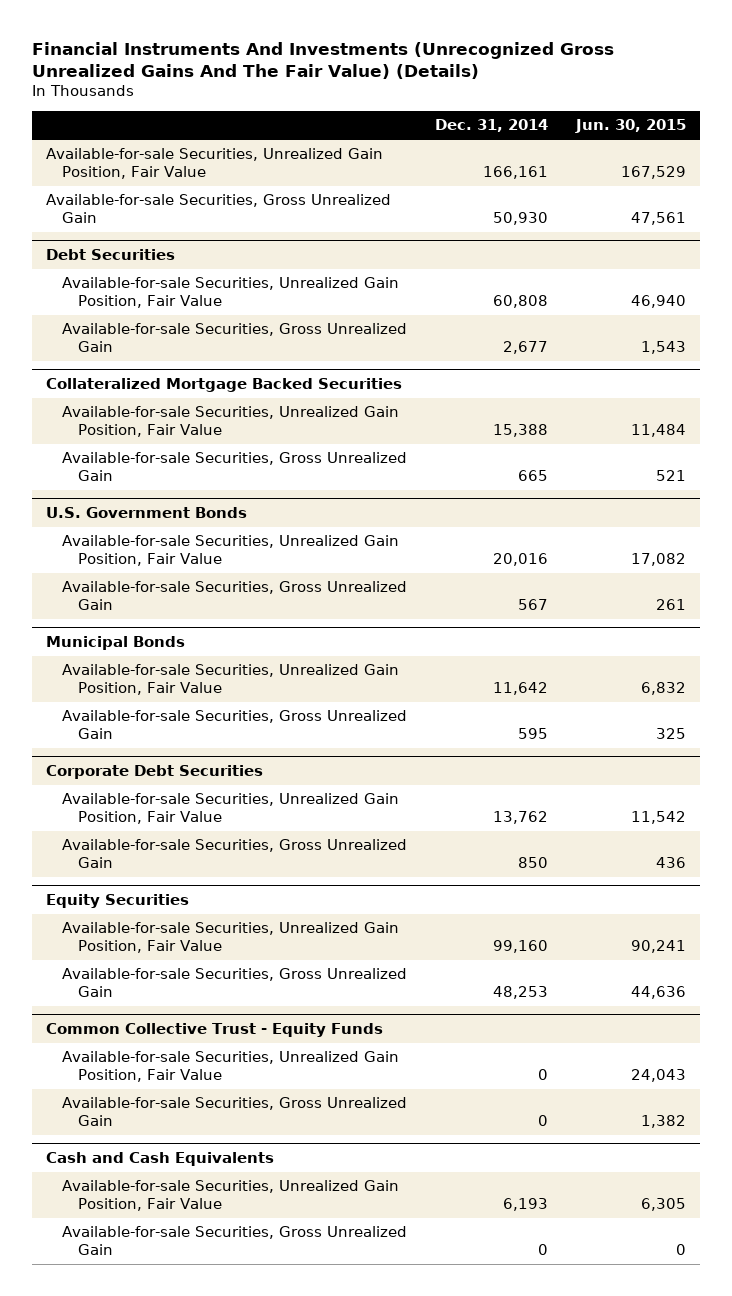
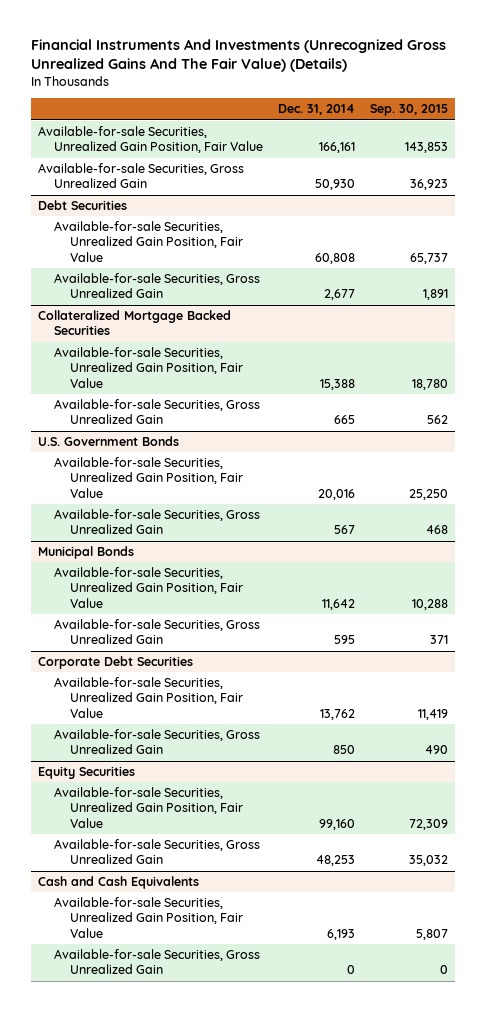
- | Dec. 31, 2014 | Jun. 30, 2015
+ | Dec. 31, 2014 | Sep. 30, 2015
- Common Collective Trust - Equity Funds
- Available-for-sale Securities, Unrealized Gain Position, Fair Value | 0 | 24,043
- Available-for-sale Securities, Gross Unrealized Gain | 0 | 1,382

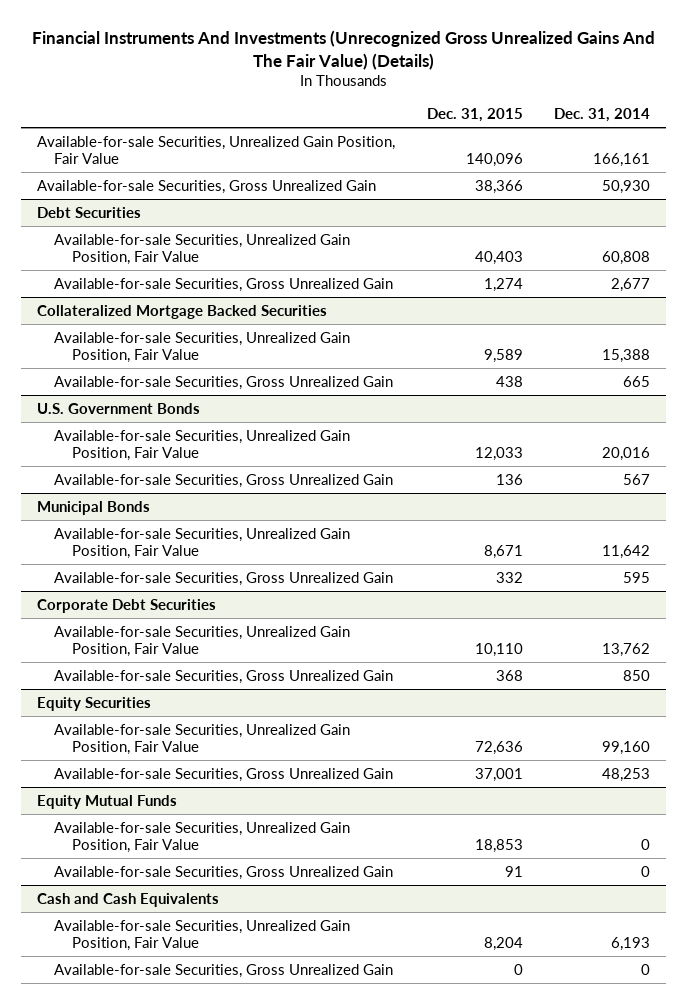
- | Dec. 31, 2014 | Sep. 30, 2015
+ | Dec. 31, 2015 | Dec. 31, 2014
+ Equity Mutual Funds
+ Available-for-sale Securities, Unrealized Gain Position, Fair Value | 18,853 | 0
+ Available-for-sale Securities, Gross Unrealized Gain | 91 | 0

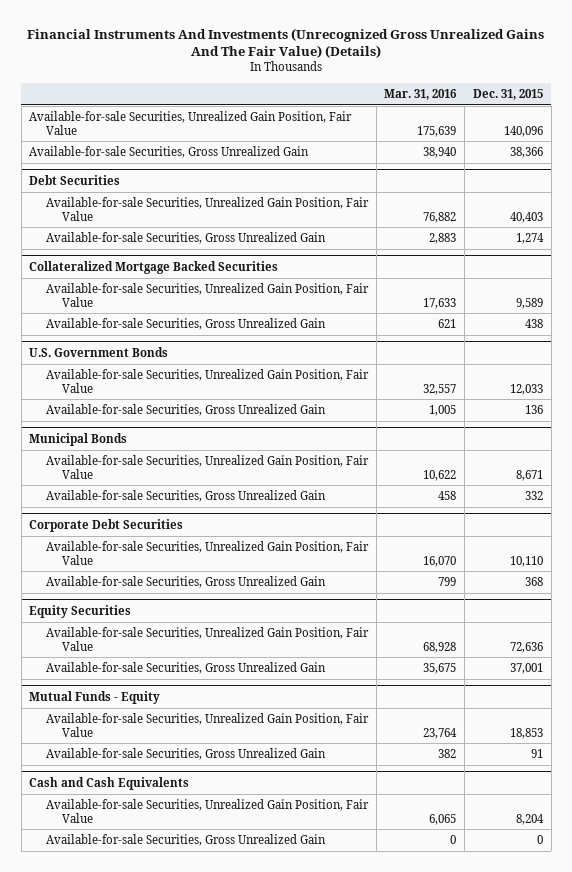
- | Dec. 31, 2015 | Dec. 31, 2014
+ | Mar. 31, 2016 | Dec. 31, 2015
- Equity Mutual Funds
+ Mutual Funds - Equity

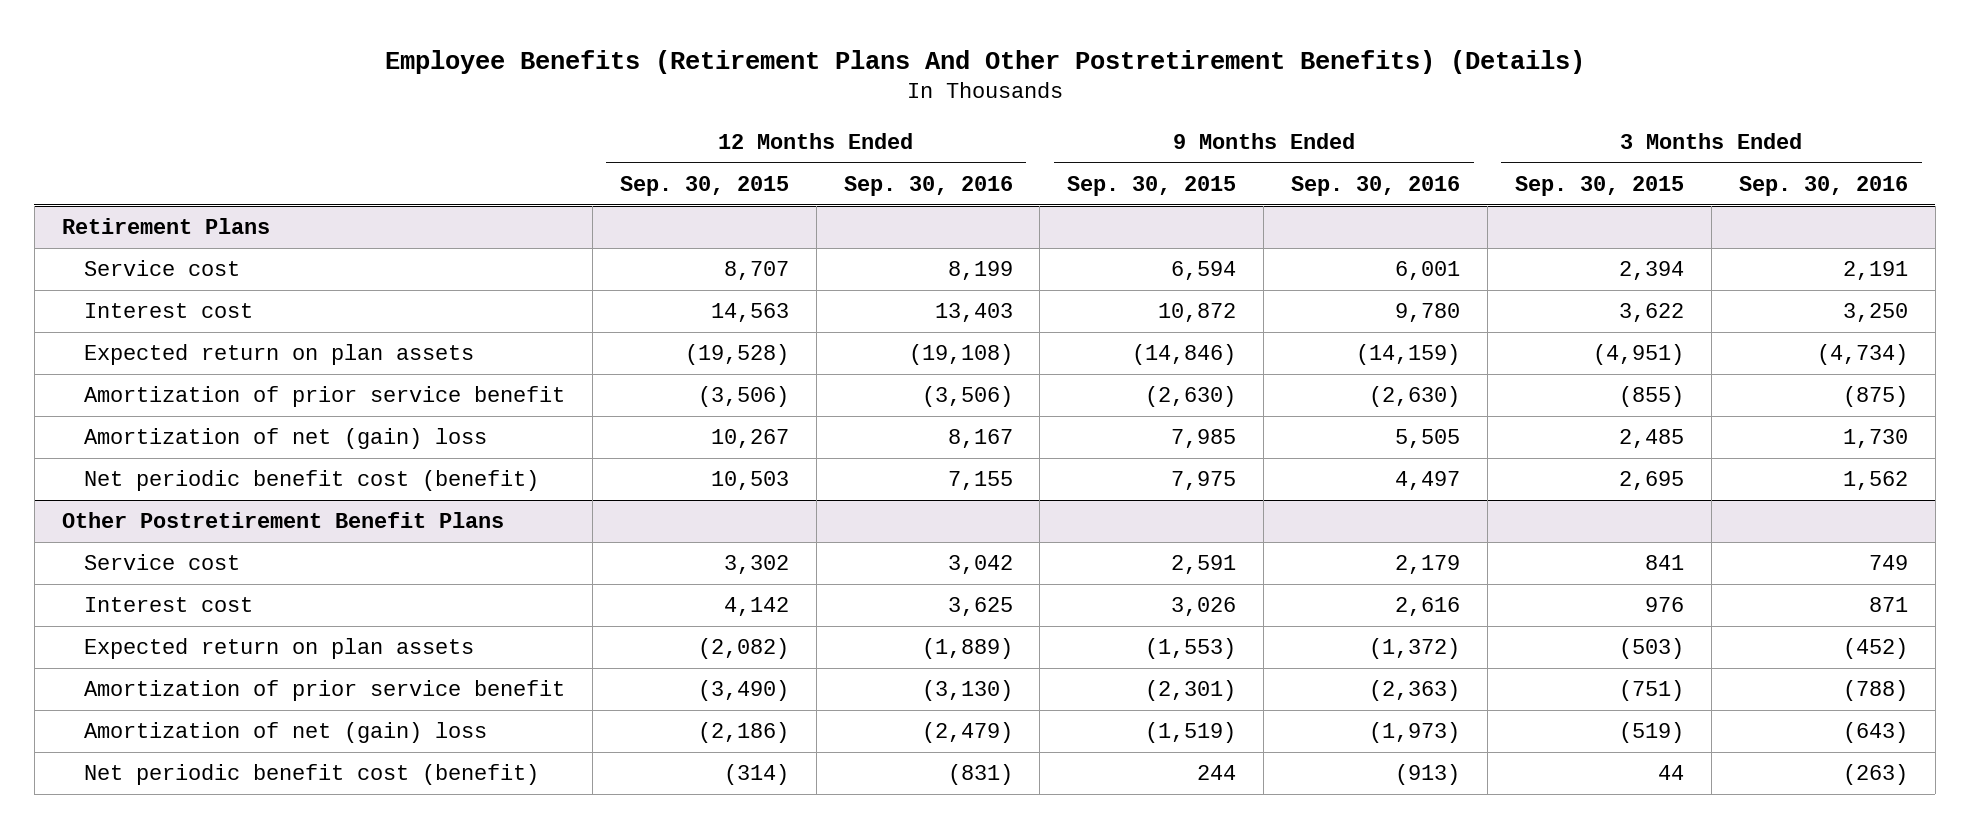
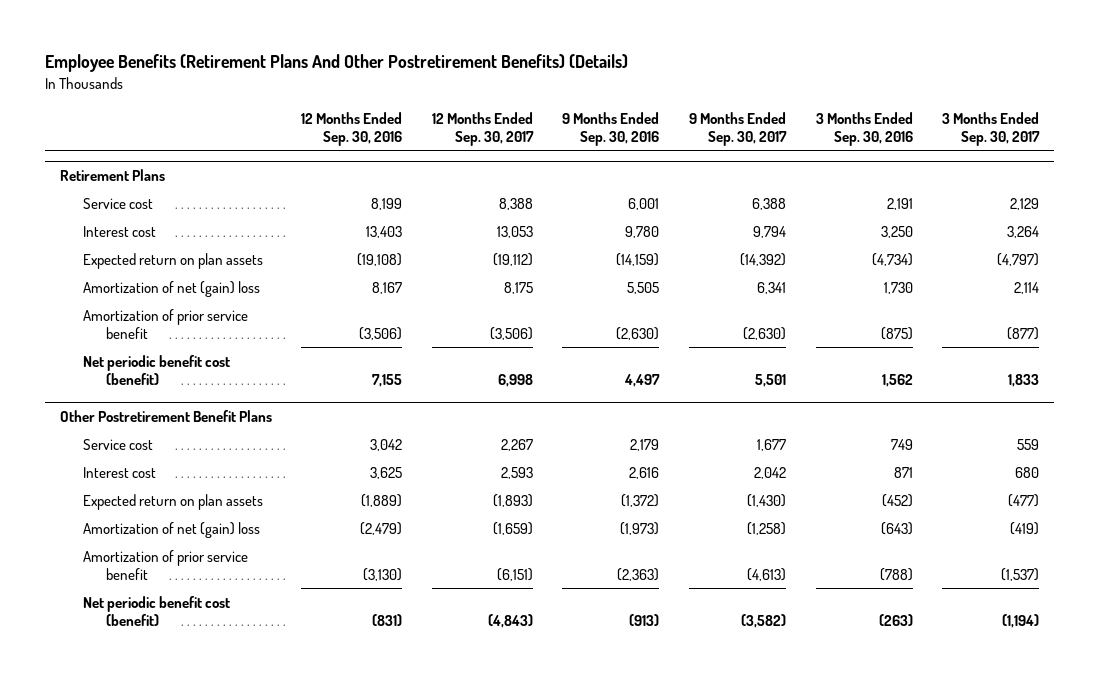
- | 12 Months Ended Sep. 30, 2015 | 12 Months Ended Sep. 30, 2016 | 9 Months Ended Sep. 30, 2015 | 9 Months Ended Sep. 30, 2016 | 3 Months Ended Sep. 30, 2015 | 3 Months Ended Sep. 30, 2016
+ | 12 Months Ended Sep. 30, 2016 | 12 Months Ended Sep. 30, 2017 | 9 Months Ended Sep. 30, 2016 | 9 Months Ended Sep. 30, 2017 | 3 Months Ended Sep. 30, 2016 | 3 Months Ended Sep. 30, 2017
@ Retirement Plans
moved down: Amortization of prior service benefit | (3,506) | (3,506) | (2,630) | (2,630) | (875) | (877)
@ Other Postretirement Benefit Plans
moved down: Amortization of prior service benefit | (3,130) | (6,151) | (2,363) | (4,613) | (788) | (1,537)

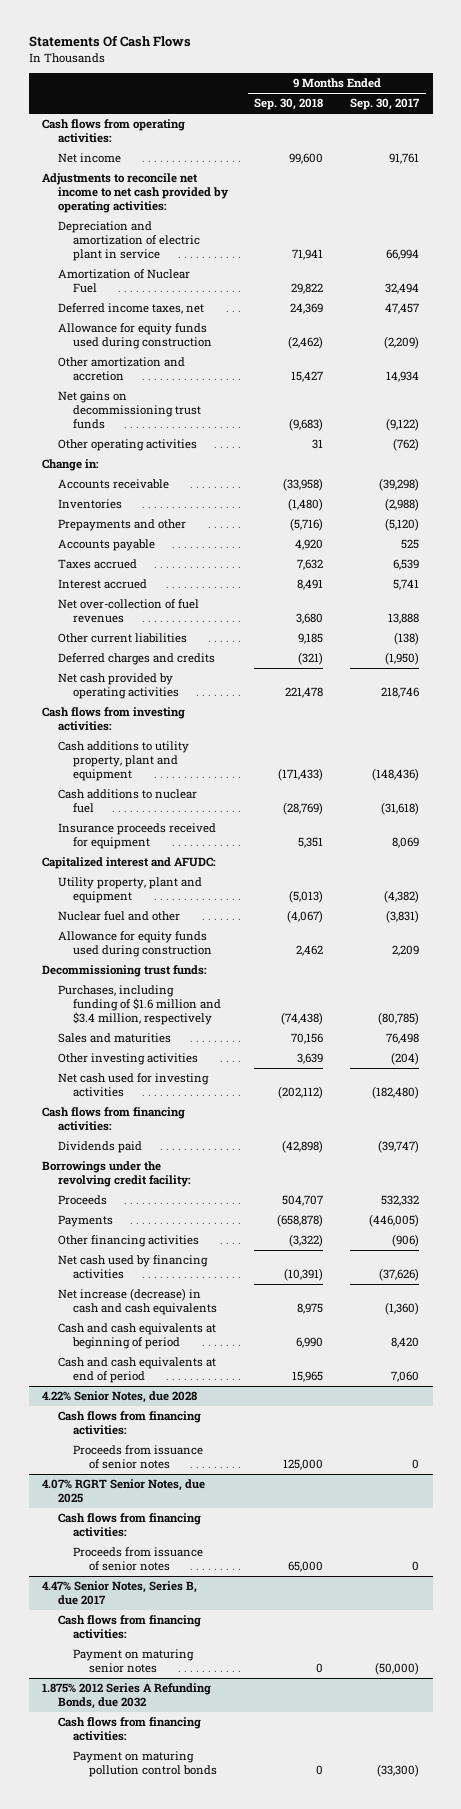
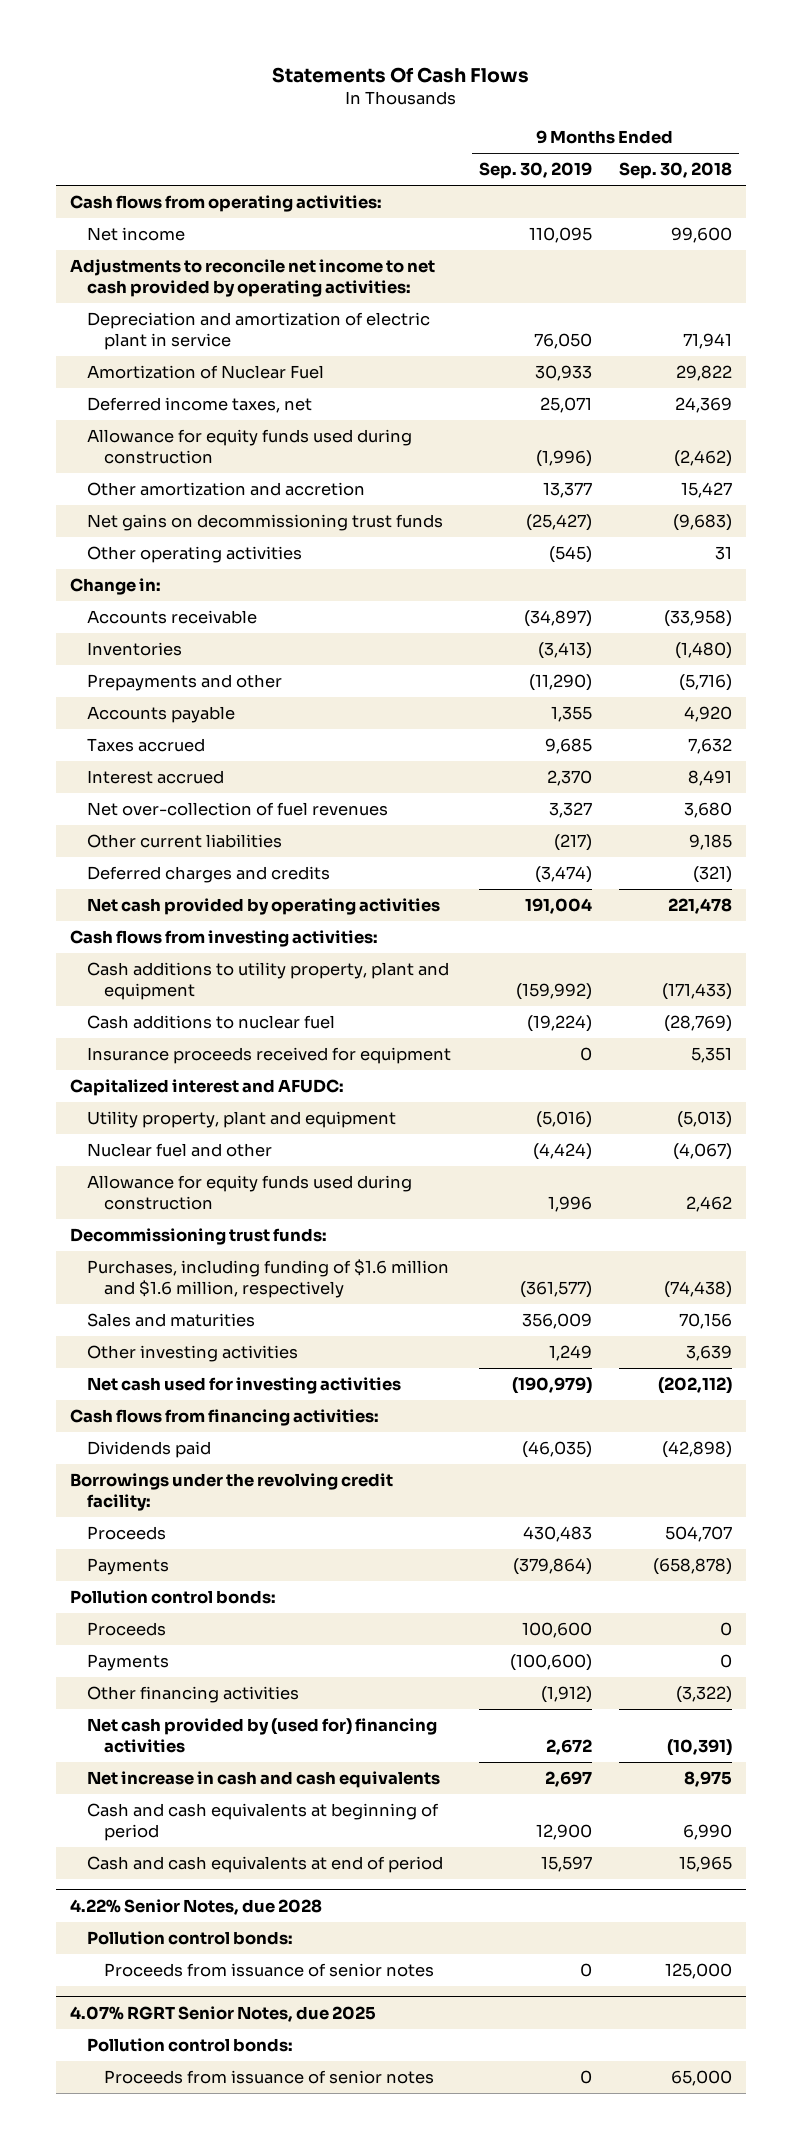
- | 9 Months Ended Sep. 30, 2018 | 9 Months Ended Sep. 30, 2017
+ | 9 Months Ended Sep. 30, 2019 | 9 Months Ended Sep. 30, 2018
- Purchases, including funding of $1.6 million and $3.4 million, respectively | (74,438) | (80,785)
+ Purchases, including funding of $1.6 million and $1.6 million, respectively | (361,577) | (74,438)
+ Pollution control bonds:
+ Proceeds | 100,600 | 0
+ Payments | (100,600) | 0
- Net cash used by financing activities | (10,391) | (37,626)
- Net increase (decrease) in cash and cash equivalents | 8,975 | (1,360)
+ Net cash provided by (used for) financing activities | 2,672 | (10,391)
+ Net increase in cash and cash equivalents | 2,697 | 8,975
@ 4.22% Senior Notes, due 2028
- Cash flows from financing activities:
+ Pollution control bonds:
@ 4.07% RGRT Senior Notes, due 2025
- Cash flows from financing activities:
+ Pollution control bonds:
- 4.47% Senior Notes, Series B, due 2017
- Cash flows from financing activities:
- Payment on maturing senior notes | 0 | (50,000)
- 1.875% 2012 Series A Refunding Bonds, due 2032
- Cash flows from financing activities:
- Payment on maturing pollution control bonds | 0 | (33,300)

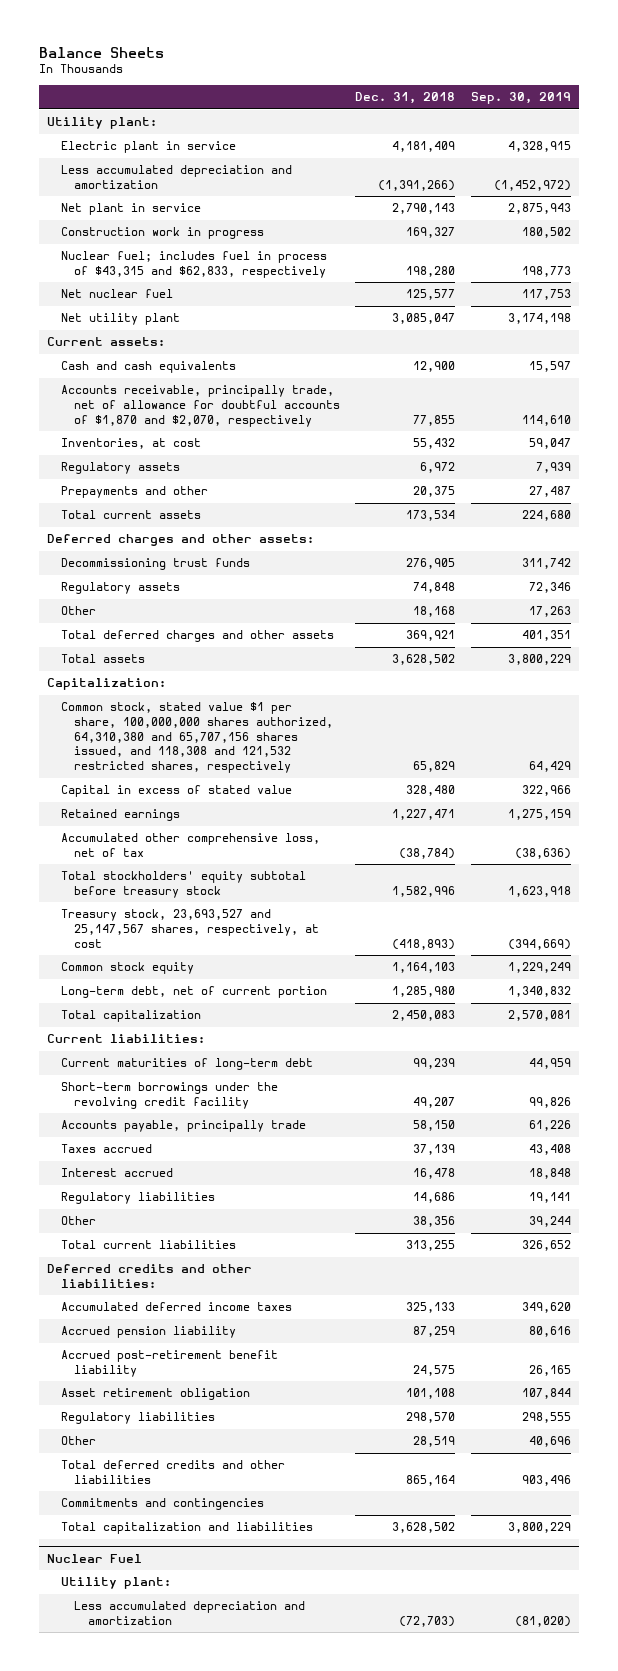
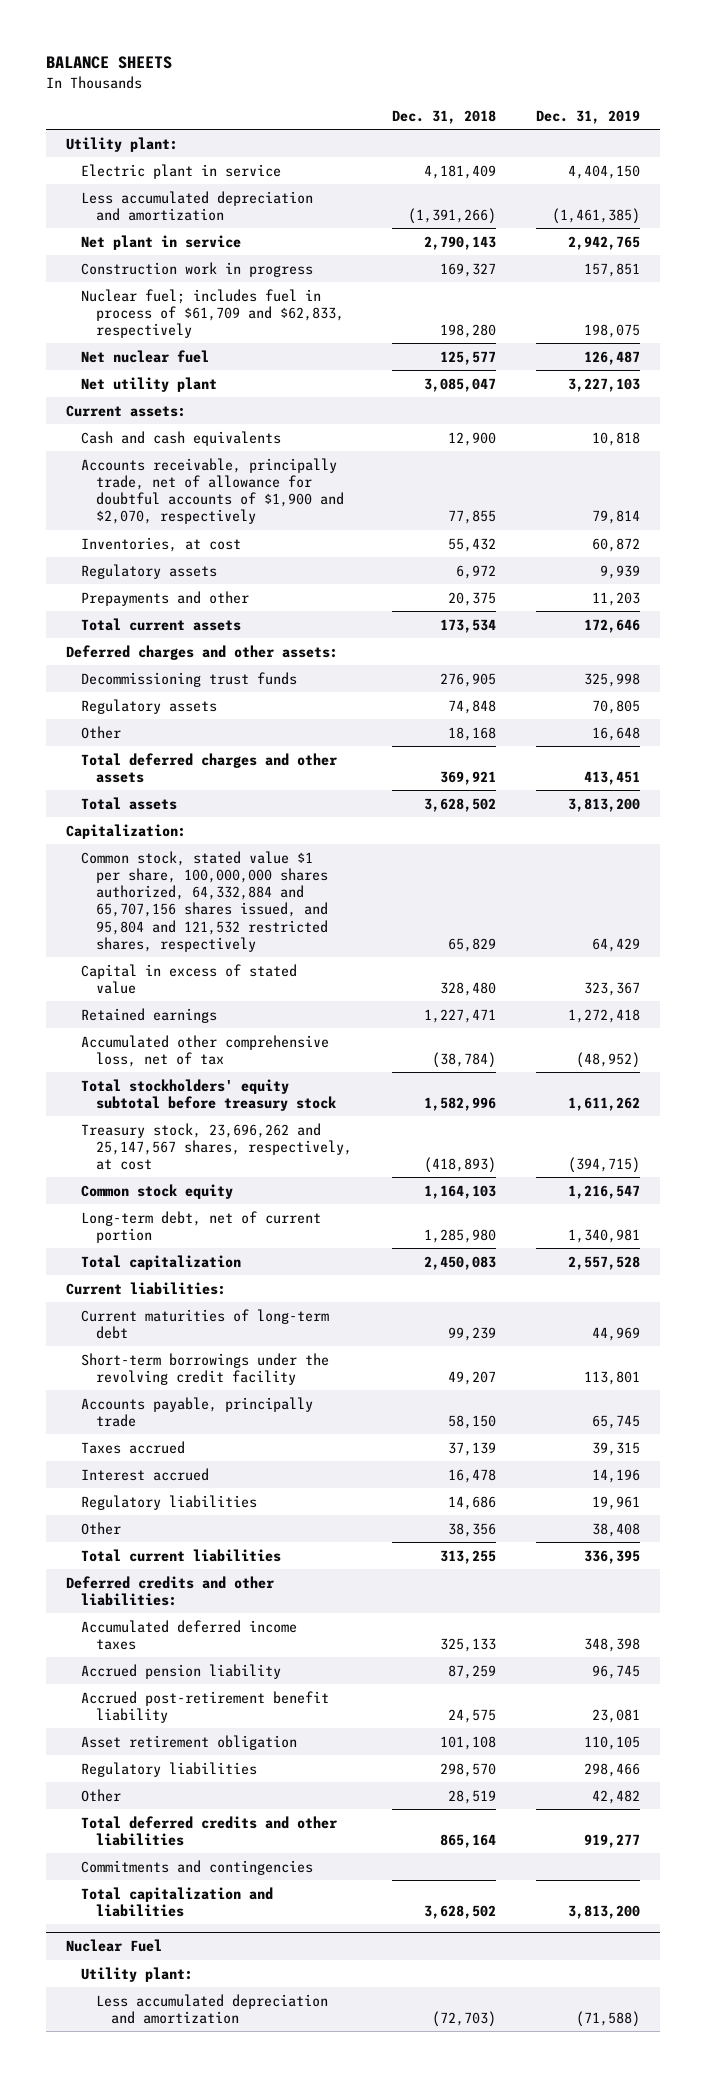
- Balance Sheets
+ BALANCE SHEETS
- | Dec. 31, 2018 | Sep. 30, 2019
+ | Dec. 31, 2018 | Dec. 31, 2019
- Nuclear fuel; includes fuel in process of $43,315 and $62,833, respectively | 198,280 | 198,773
+ Nuclear fuel; includes fuel in process of $61,709 and $62,833, respectively | 198,280 | 198,075
- Accounts receivable, principally trade, net of allowance for doubtful accounts of $1,870 and $2,070, respectively | 77,855 | 114,610
+ Accounts receivable, principally trade, net of allowance for doubtful accounts of $1,900 and $2,070, respectively | 77,855 | 79,814
- Common stock, stated value $1 per share, 100,000,000 shares authorized, 64,310,380 and 65,707,156 shares issued, and 118,308 and 121,532 restricted shares, respectively | 65,829 | 64,429
+ Common stock, stated value $1 per share, 100,000,000 shares authorized, 64,332,884 and 65,707,156 shares issued, and 95,804 and 121,532 restricted shares, respectively | 65,829 | 64,429
- Treasury stock, 23,693,527 and 25,147,567 shares, respectively, at cost | (418,893) | (394,669)
+ Treasury stock, 23,696,262 and 25,147,567 shares, respectively, at cost | (418,893) | (394,715)

